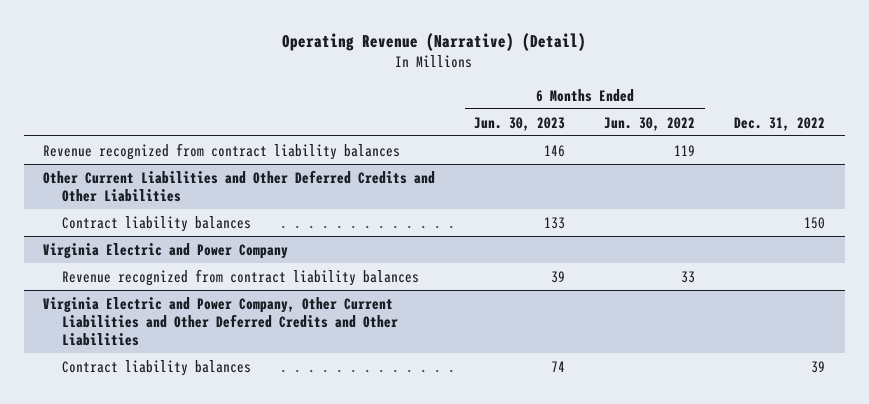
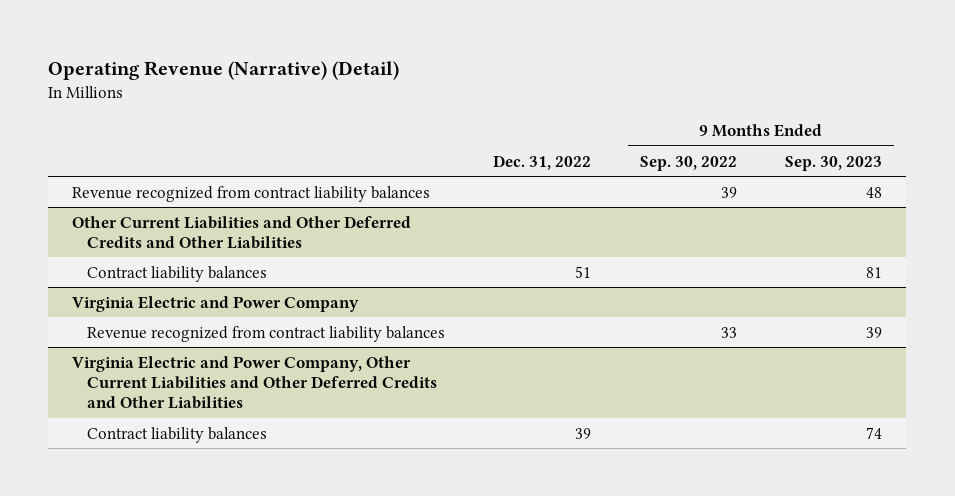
- | 6 Months Ended Jun. 30, 2023 | 6 Months Ended Jun. 30, 2022 | Dec. 31, 2022
+ | Dec. 31, 2022 | 9 Months Ended Sep. 30, 2022 | 9 Months Ended Sep. 30, 2023
@ Other Current Liabilities and Other Deferred Credits and Other Liabilities
- Contract liability balances | 133 | | 150
+ Contract liability balances | 51 | | 81

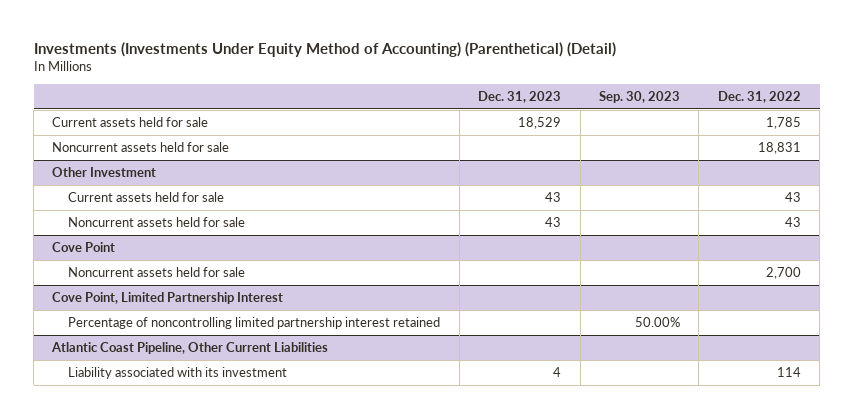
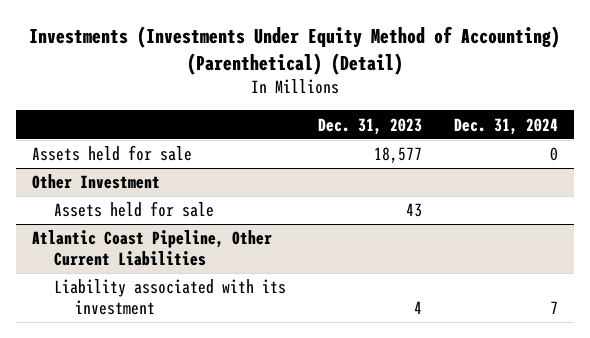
- | Dec. 31, 2023 | Sep. 30, 2023 | Dec. 31, 2022
+ | Dec. 31, 2023 | Dec. 31, 2024
- Current assets held for sale | 18,529 | | 1,785
- Noncurrent assets held for sale | | | 18,831
+ Assets held for sale | 18,577 | 0
@ Other Investment
- Current assets held for sale | 43 | | 43
- Noncurrent assets held for sale | 43 | | 43
- Cove Point
- Noncurrent assets held for sale | | | 2,700
- Cove Point, Limited Partnership Interest
- Percentage of noncontrolling limited partnership interest retained | | 50.00% |
@ Other Investment
+ Assets held for sale | 43 |

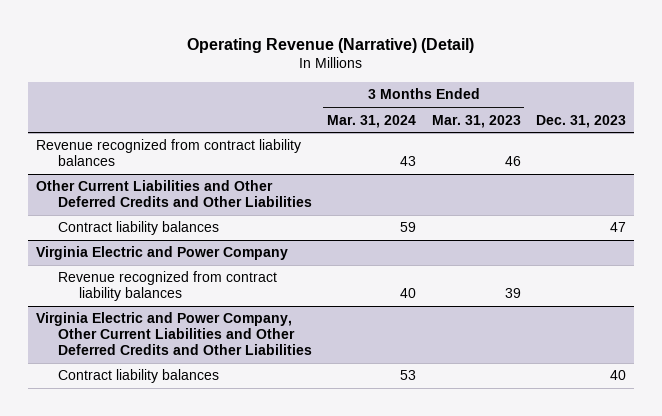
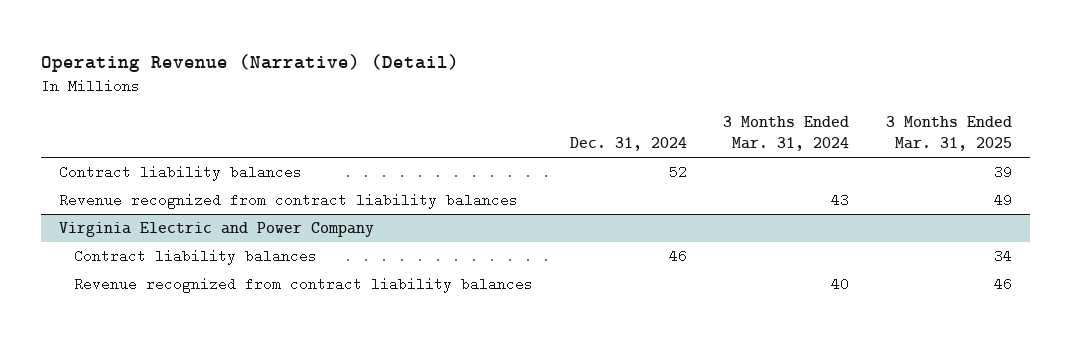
- | 3 Months Ended Mar. 31, 2024 | 3 Months Ended Mar. 31, 2023 | Dec. 31, 2023
+ | Dec. 31, 2024 | 3 Months Ended Mar. 31, 2024 | 3 Months Ended Mar. 31, 2025
+ Contract liability balances | 52 | | 39
- Other Current Liabilities and Other Deferred Credits and Other Liabilities
- Contract liability balances | 59 | | 47
@ Virginia Electric and Power Company
+ Contract liability balances | 46 | | 34
- Virginia Electric and Power Company, Other Current Liabilities and Other Deferred Credits and Other Liabilities
- Contract liability balances | 53 | | 40

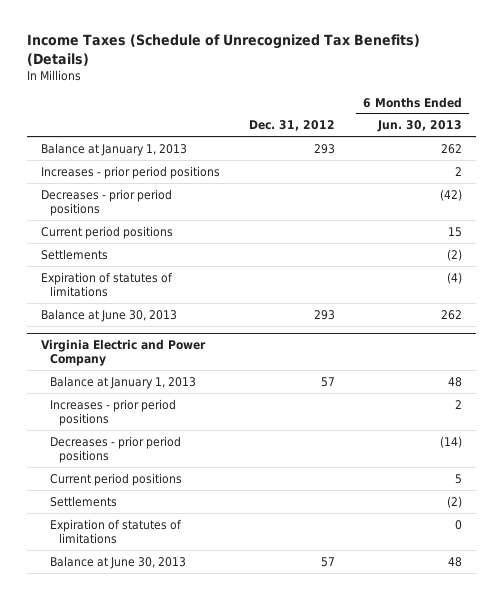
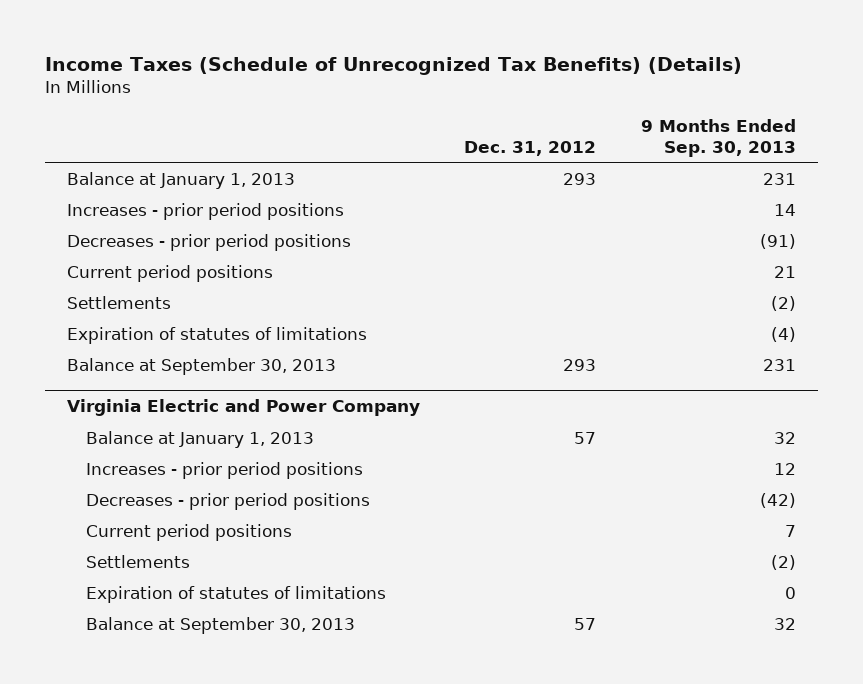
- | Dec. 31, 2012 | 6 Months Ended Jun. 30, 2013
+ | Dec. 31, 2012 | 9 Months Ended Sep. 30, 2013
- Balance at June 30, 2013 | 293 | 262
+ Balance at September 30, 2013 | 293 | 231
@ Virginia Electric and Power Company
- Balance at June 30, 2013 | 57 | 48
+ Balance at September 30, 2013 | 57 | 32

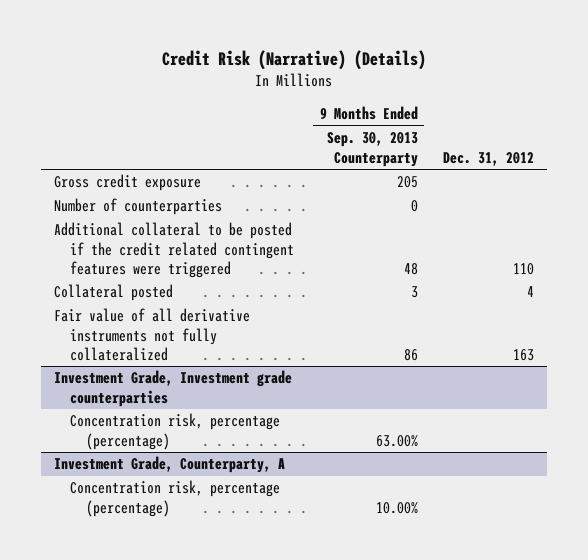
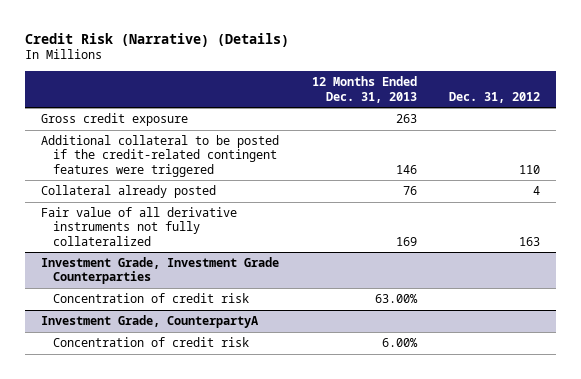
- | 9 Months Ended Sep. 30, 2013 Counterparty | Dec. 31, 2012
+ | 12 Months Ended Dec. 31, 2013 | Dec. 31, 2012
- Number of counterparties | 0 |
- Additional collateral to be posted if the credit related contingent features were triggered | 48 | 110
- Collateral posted | 3 | 4
+ Additional collateral to be posted if the credit-related contingent features were triggered | 146 | 110
+ Collateral already posted | 76 | 4
- Investment Grade, Investment grade counterparties
- Concentration risk, percentage (percentage) | 63.00% |
- Investment Grade, Counterparty, A
- Concentration risk, percentage (percentage) | 10.00% |
+ Investment Grade, Investment Grade Counterparties
+ Concentration of credit risk | 63.00% |
+ Investment Grade, CounterpartyA
+ Concentration of credit risk | 6.00% |

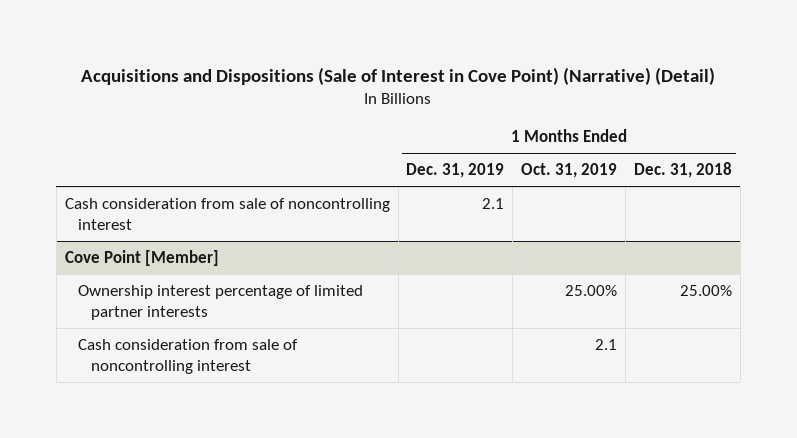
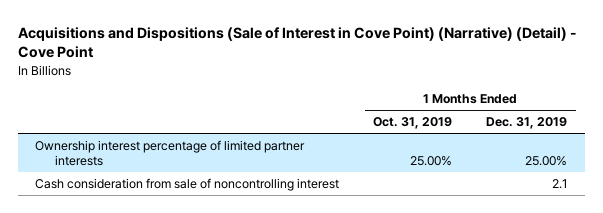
- Acquisitions and Dispositions (Sale of Interest in Cove Point) (Narrative) (Detail)
+ Acquisitions and Dispositions (Sale of Interest in Cove Point) (Narrative) (Detail) - Cove Point
- | 1 Months Ended Dec. 31, 2019 | 1 Months Ended Oct. 31, 2019 | 1 Months Ended Dec. 31, 2018
+ | 1 Months Ended Oct. 31, 2019 | 1 Months Ended Dec. 31, 2019
+ Ownership interest percentage of limited partner interests | 25.00% | 25.00%
- Cove Point [Member]
- Ownership interest percentage of limited partner interests | | 25.00% | 25.00%
- Cash consideration from sale of noncontrolling interest | | 2.1 |

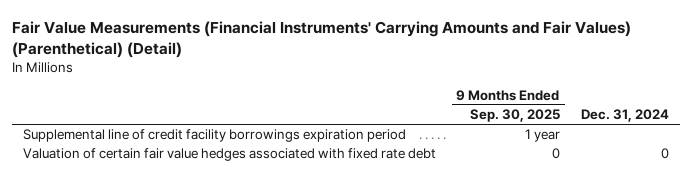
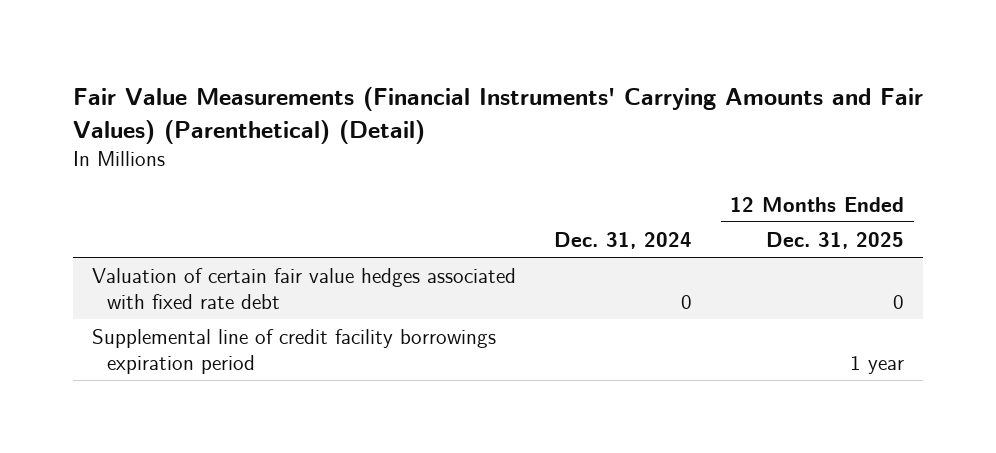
- | 9 Months Ended Sep. 30, 2025 | Dec. 31, 2024
+ | Dec. 31, 2024 | 12 Months Ended Dec. 31, 2025
moved down: Supplemental line of credit facility borrowings expiration period | | 1 year

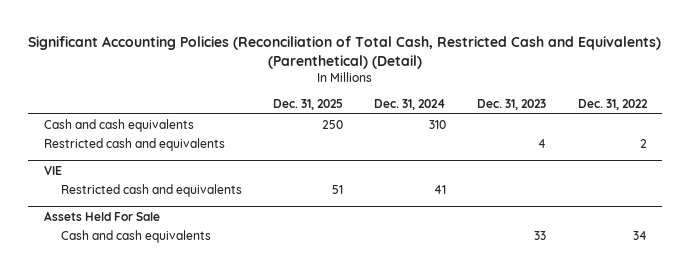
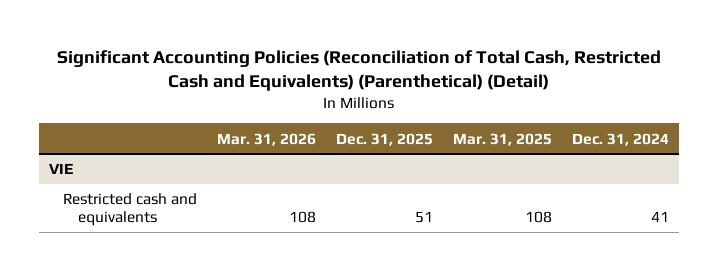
- | Dec. 31, 2025 | Dec. 31, 2024 | Dec. 31, 2023 | Dec. 31, 2022
+ | Mar. 31, 2026 | Dec. 31, 2025 | Mar. 31, 2025 | Dec. 31, 2024
- Cash and cash equivalents | 250 | 310 | |
- Restricted cash and equivalents | | | 4 | 2
- Assets Held For Sale
- Cash and cash equivalents | | | 33 | 34

